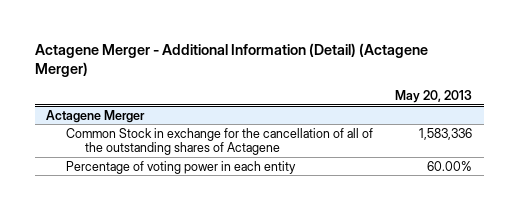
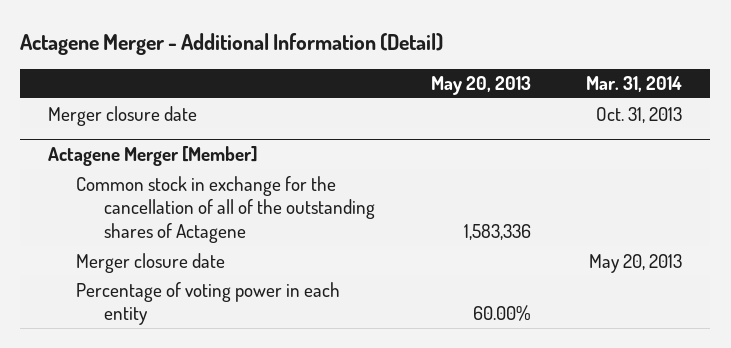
- Actagene Merger - Additional Information (Detail) (Actagene Merger)
+ Actagene Merger - Additional Information (Detail)
- | May 20, 2013
+ | May 20, 2013 | Mar. 31, 2014
- Actagene Merger
- Common Stock in exchange for the cancellation of all of the outstanding shares of Actagene | 1,583,336
+ Merger closure date | | Oct. 31, 2013
+ Actagene Merger [Member]
+ Common stock in exchange for the cancellation of all of the outstanding shares of Actagene | 1,583,336 |
+ Merger closure date | | May 20, 2013

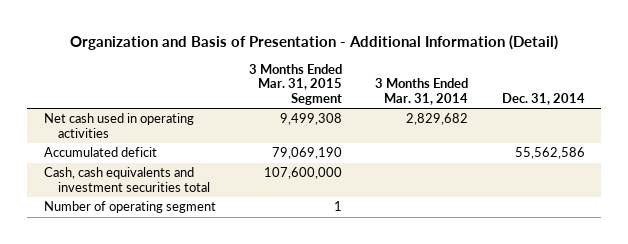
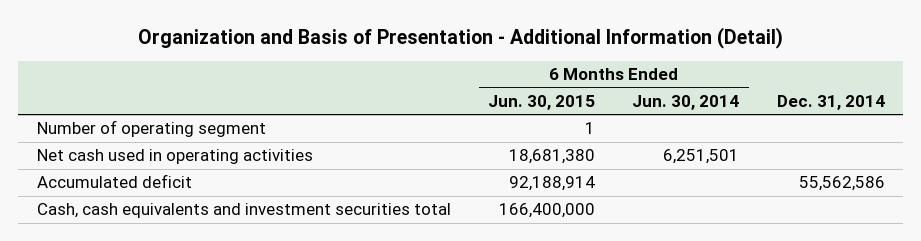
- | 3 Months Ended Mar. 31, 2015 Segment | 3 Months Ended Mar. 31, 2014 | Dec. 31, 2014
+ | 6 Months Ended Jun. 30, 2015 | 6 Months Ended Jun. 30, 2014 | Dec. 31, 2014
moved up: Number of operating segment | 1 | |

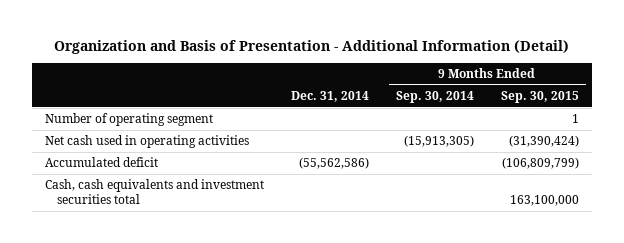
- | 6 Months Ended Jun. 30, 2015 | 6 Months Ended Jun. 30, 2014 | Dec. 31, 2014
+ | Dec. 31, 2014 | 9 Months Ended Sep. 30, 2014 | 9 Months Ended Sep. 30, 2015
- Accumulated deficit | 92,188,914 | | 55,562,586
+ Accumulated deficit | (55,562,586) | | (106,809,799)

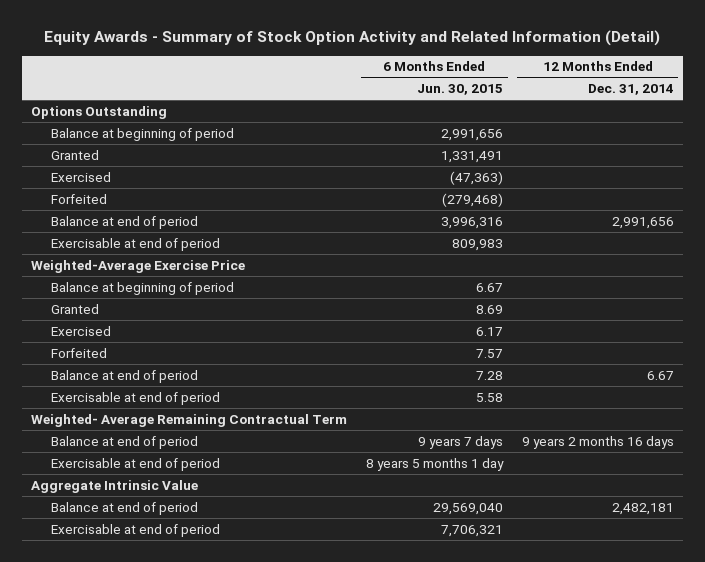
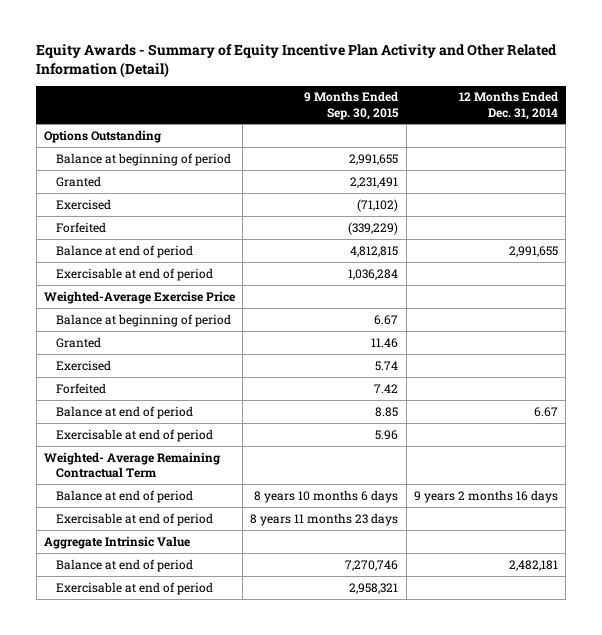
- Equity Awards - Summary of Stock Option Activity and Related Information (Detail)
+ Equity Awards - Summary of Equity Incentive Plan Activity and Other Related Information (Detail)
- | 6 Months Ended Jun. 30, 2015 | 12 Months Ended Dec. 31, 2014
+ | 9 Months Ended Sep. 30, 2015 | 12 Months Ended Dec. 31, 2014
- Balance at end of period | 3,996,316 | 2,991,656
+ Balance at end of period | 4,812,815 | 2,991,655

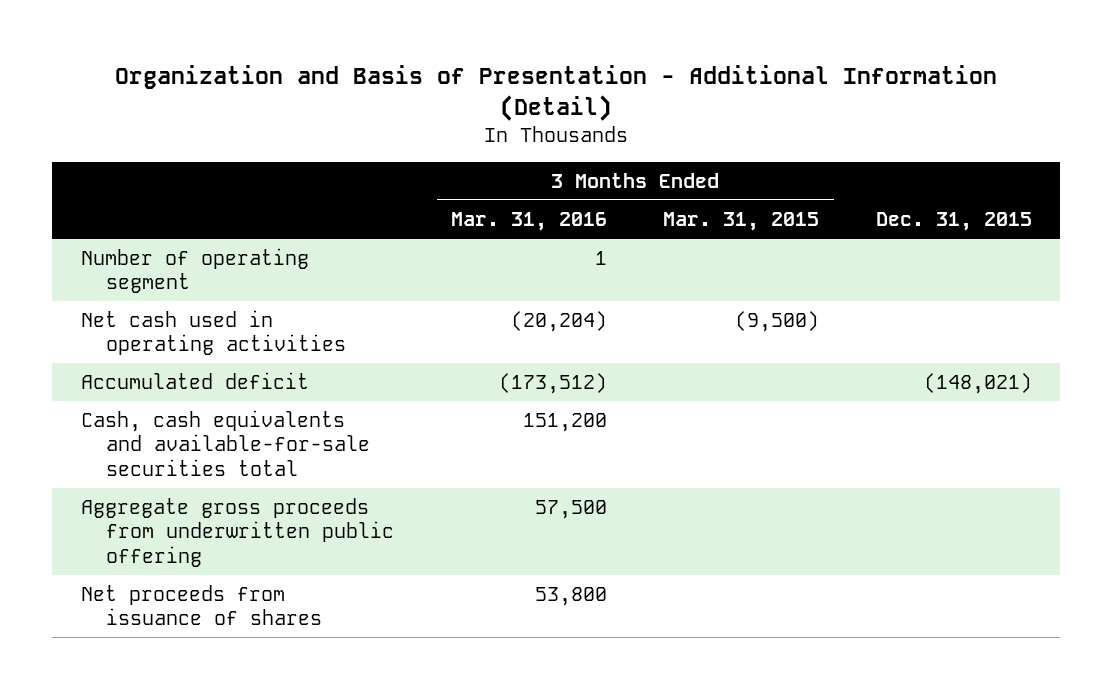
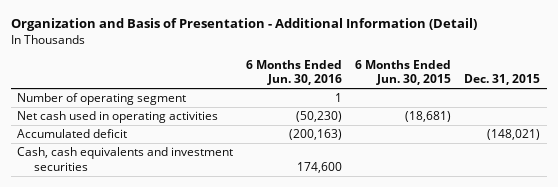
- | 3 Months Ended Mar. 31, 2016 | 3 Months Ended Mar. 31, 2015 | Dec. 31, 2015
+ | 6 Months Ended Jun. 30, 2016 | 6 Months Ended Jun. 30, 2015 | Dec. 31, 2015
- Cash, cash equivalents and available-for-sale securities total | 151,200 | |
- Aggregate gross proceeds from underwritten public offering | 57,500 | |
- Net proceeds from issuance of shares | 53,800 | |
+ Cash, cash equivalents and investment securities | 174,600 | |

